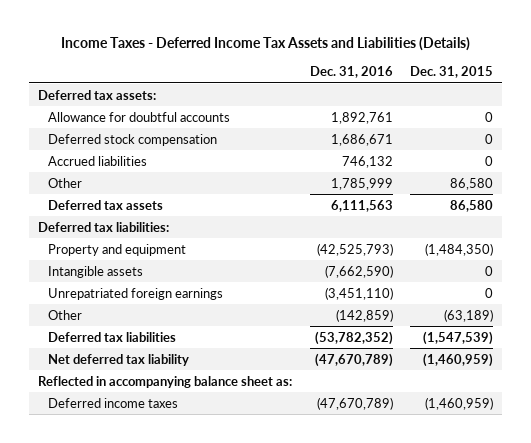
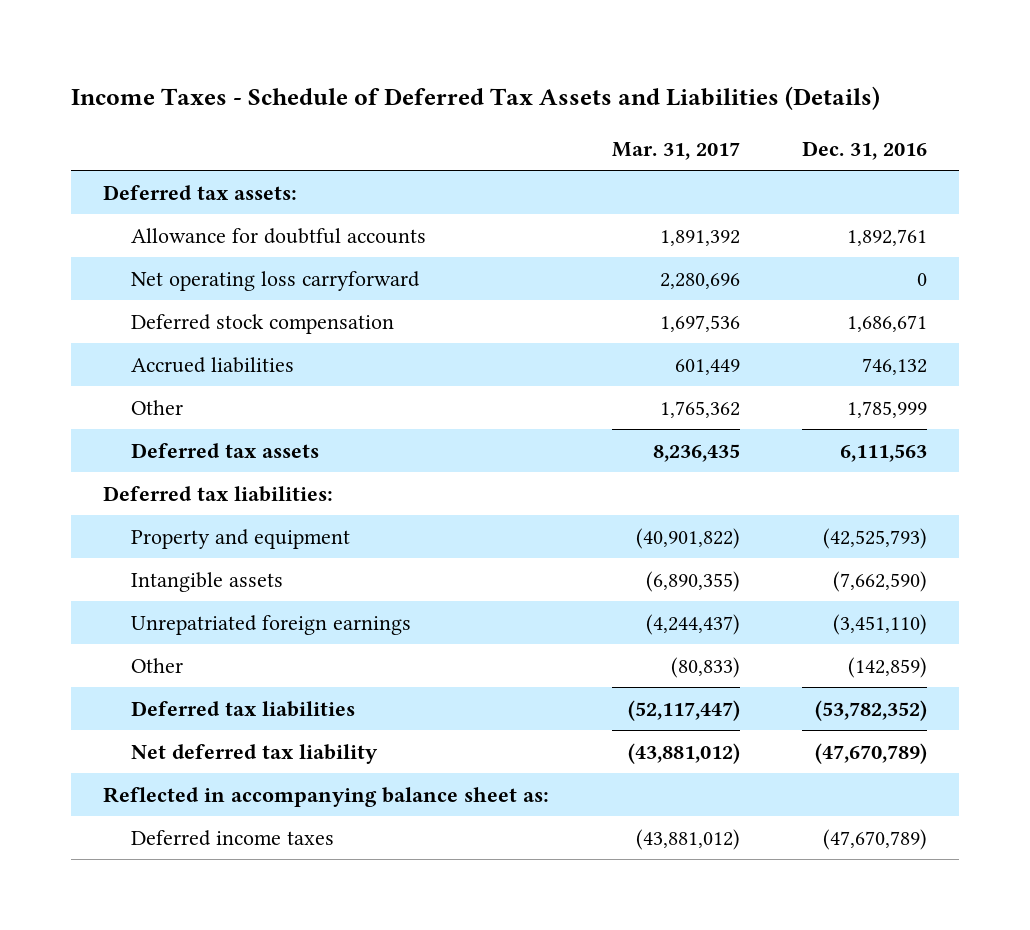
- Income Taxes - Deferred Income Tax Assets and Liabilities (Details)
+ Income Taxes - Schedule of Deferred Tax Assets and Liabilities (Details)
- | Dec. 31, 2016 | Dec. 31, 2015
+ | Mar. 31, 2017 | Dec. 31, 2016
+ Net operating loss carryforward | 2,280,696 | 0

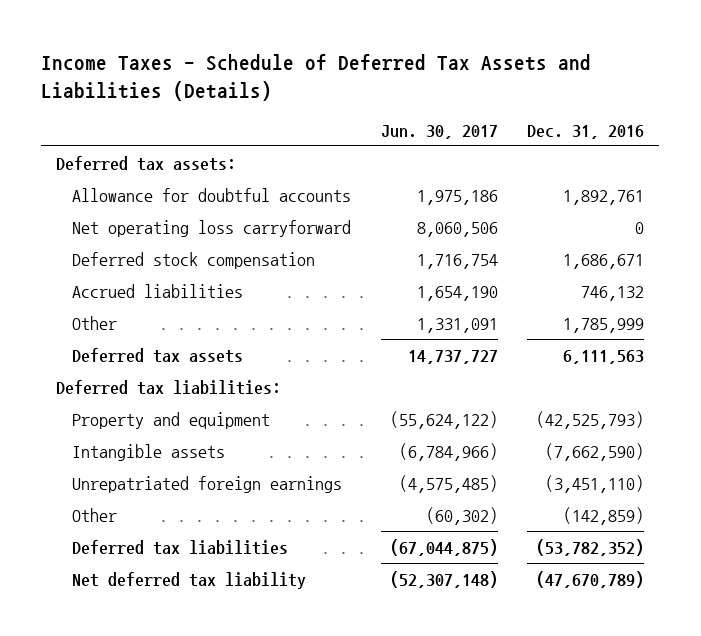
- | Mar. 31, 2017 | Dec. 31, 2016
+ | Jun. 30, 2017 | Dec. 31, 2016
- Reflected in accompanying balance sheet as:
- Deferred income taxes | (43,881,012) | (47,670,789)

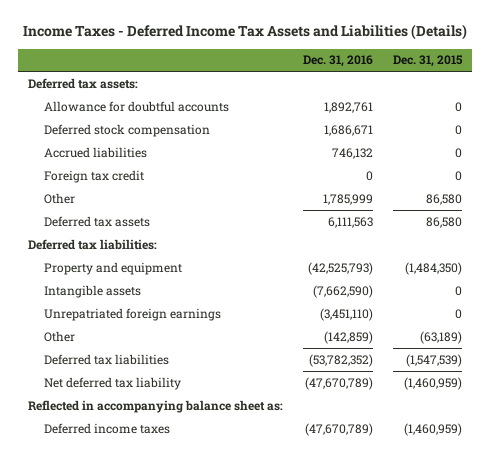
- Income Taxes - Schedule of Deferred Tax Assets and Liabilities (Details)
+ Income Taxes - Deferred Income Tax Assets and Liabilities (Details)
- | Jun. 30, 2017 | Dec. 31, 2016
+ | Dec. 31, 2016 | Dec. 31, 2015
- Net operating loss carryforward | 8,060,506 | 0
+ Foreign tax credit | 0 | 0
+ Reflected in accompanying balance sheet as:
+ Deferred income taxes | (47,670,789) | (1,460,959)

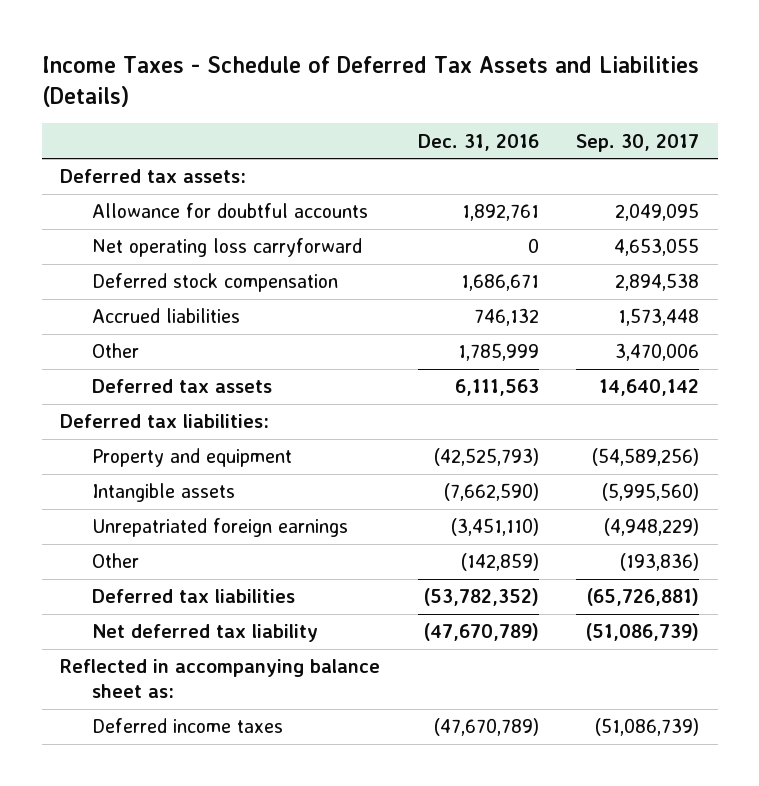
- Income Taxes - Deferred Income Tax Assets and Liabilities (Details)
+ Income Taxes - Schedule of Deferred Tax Assets and Liabilities (Details)
- | Dec. 31, 2016 | Dec. 31, 2015
+ | Dec. 31, 2016 | Sep. 30, 2017
+ Net operating loss carryforward | 0 | 4,653,055
- Foreign tax credit | 0 | 0

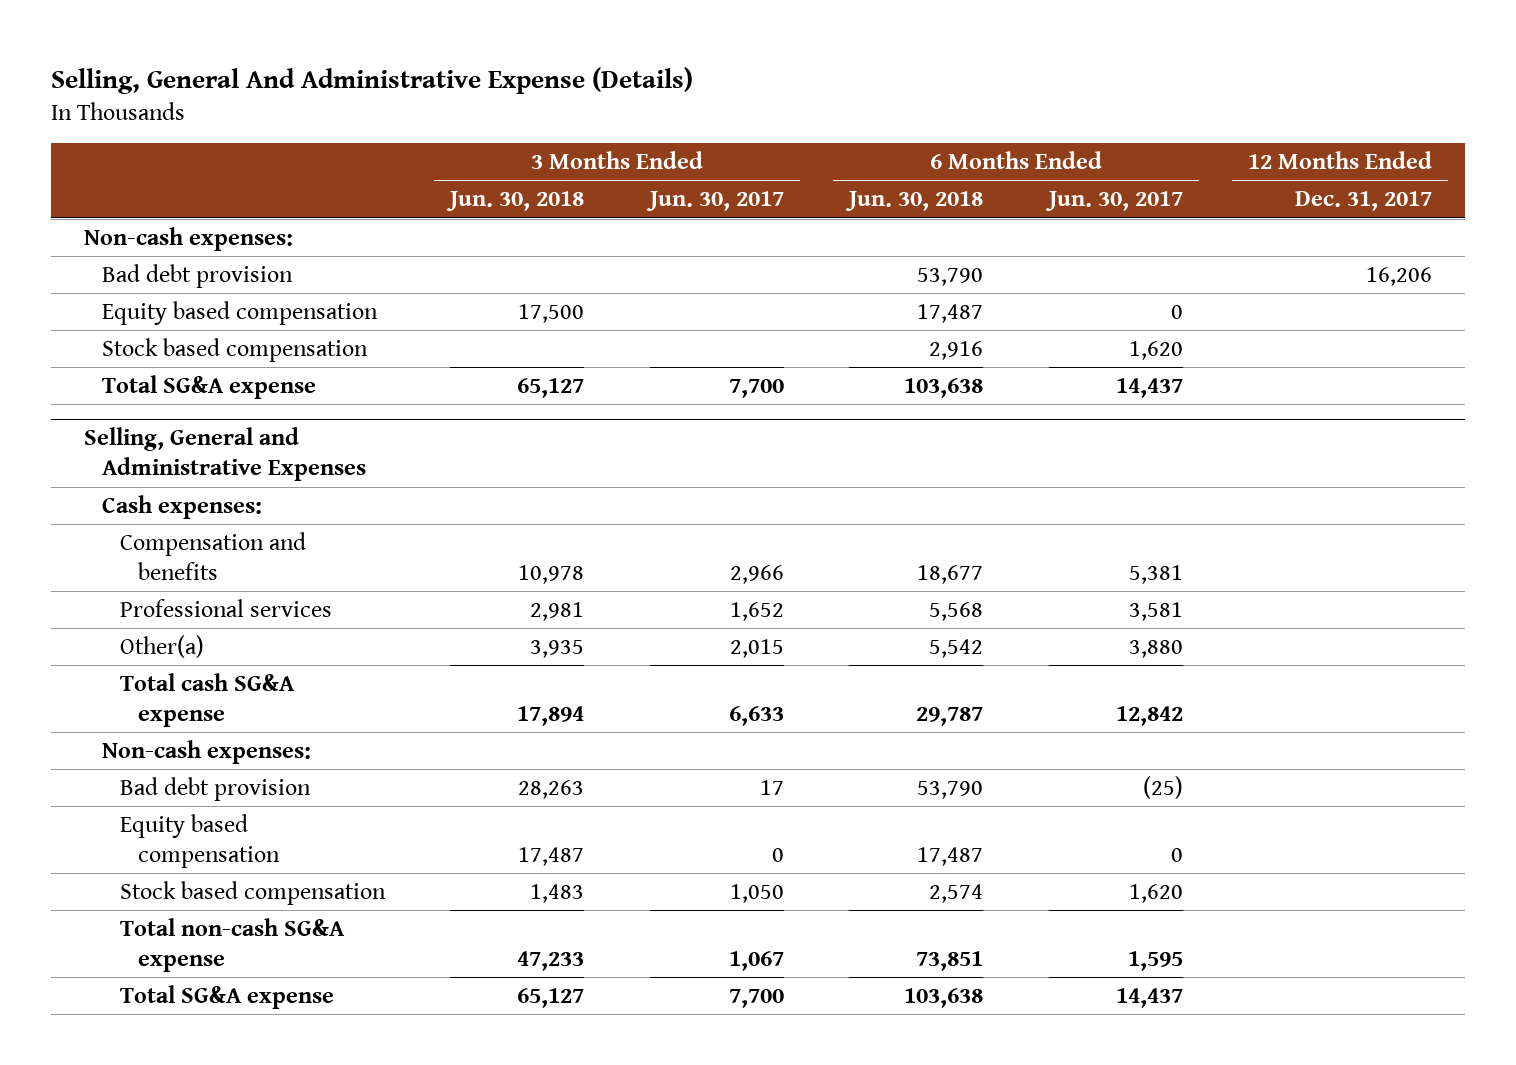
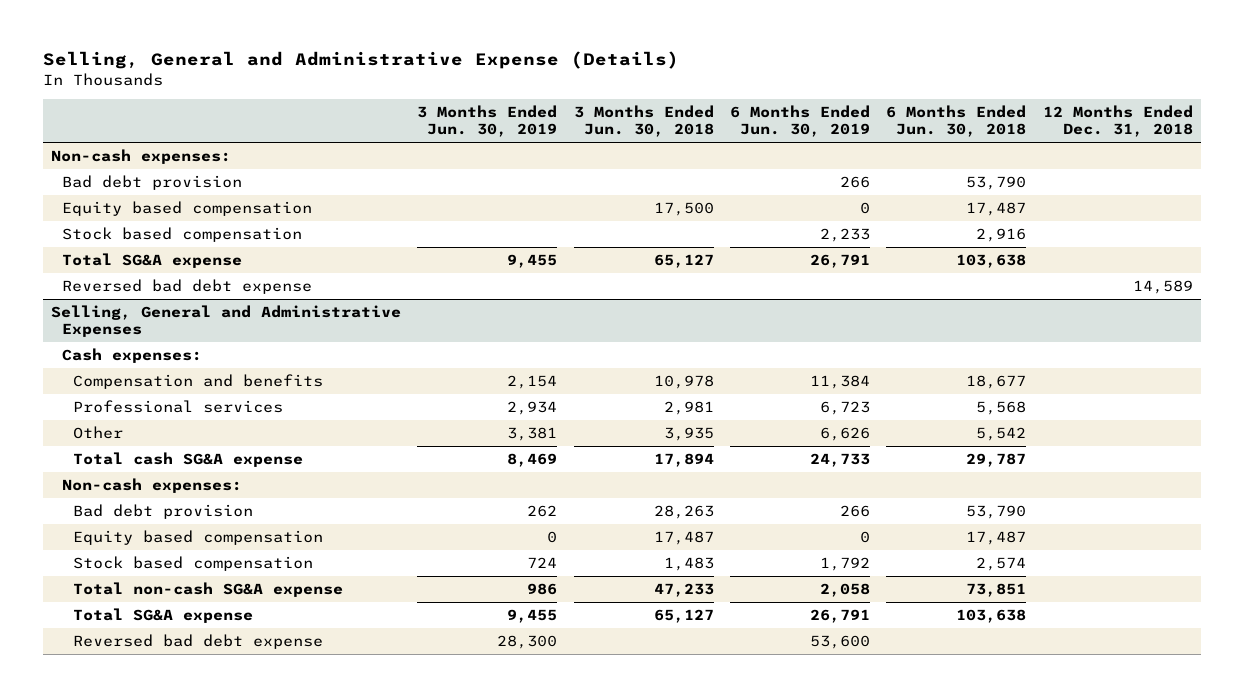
- Selling, General And Administrative Expense (Details)
+ Selling, General and Administrative Expense (Details)
- | 3 Months Ended Jun. 30, 2018 | 3 Months Ended Jun. 30, 2017 | 6 Months Ended Jun. 30, 2018 | 6 Months Ended Jun. 30, 2017 | 12 Months Ended Dec. 31, 2017
+ | 3 Months Ended Jun. 30, 2019 | 3 Months Ended Jun. 30, 2018 | 6 Months Ended Jun. 30, 2019 | 6 Months Ended Jun. 30, 2018 | 12 Months Ended Dec. 31, 2018
+ Reversed bad debt expense | | | | | 14,589
@ Selling, General and Administrative Expenses
- Other(a) | 3,935 | 2,015 | 5,542 | 3,880 |
+ Other | 3,381 | 3,935 | 6,626 | 5,542 |
+ Reversed bad debt expense | 28,300 | | 53,600 | |

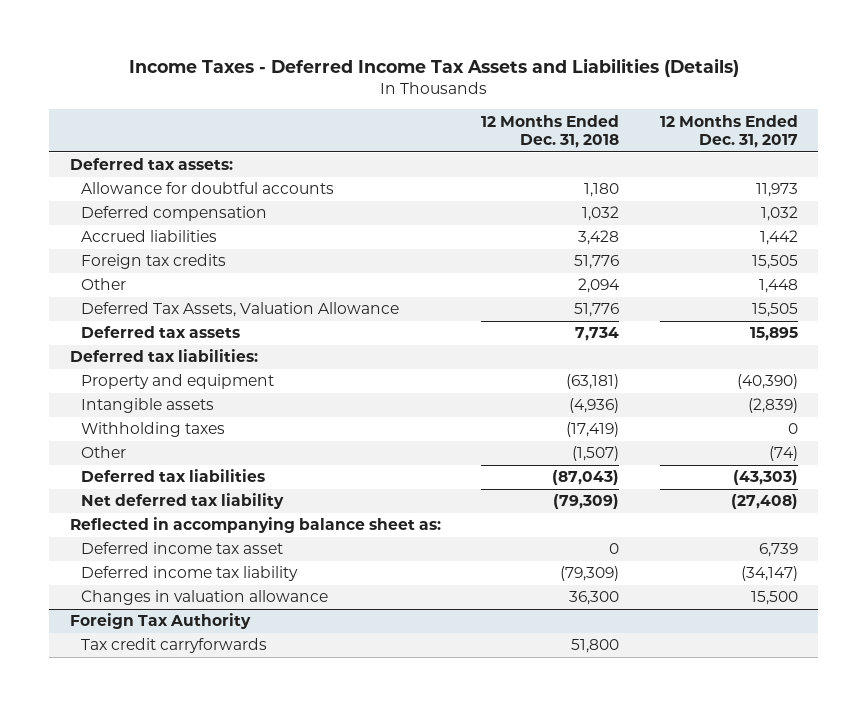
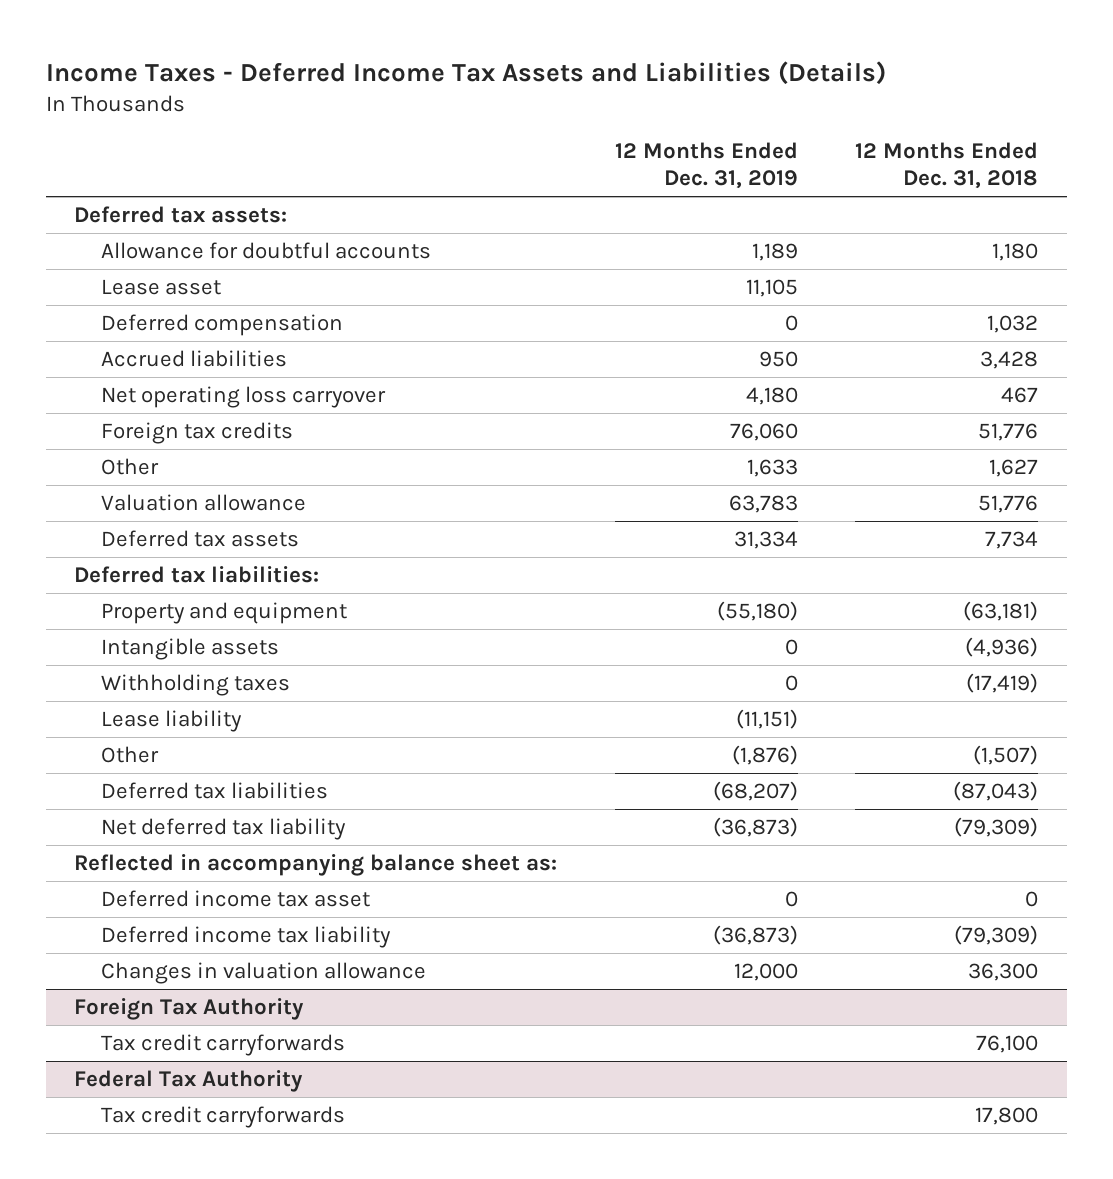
- | 12 Months Ended Dec. 31, 2018 | 12 Months Ended Dec. 31, 2017
+ | 12 Months Ended Dec. 31, 2019 | 12 Months Ended Dec. 31, 2018
+ Lease asset | 11,105 |
+ Net operating loss carryover | 4,180 | 467
- Other | 2,094 | 1,448
- Deferred Tax Assets, Valuation Allowance | 51,776 | 15,505
+ Other | 1,633 | 1,627
+ Valuation allowance | 63,783 | 51,776
+ Lease liability | (11,151) |
@ Foreign Tax Authority
- Tax credit carryforwards | 51,800 |
+ Tax credit carryforwards | | 76,100
+ Federal Tax Authority
+ Tax credit carryforwards | | 17,800

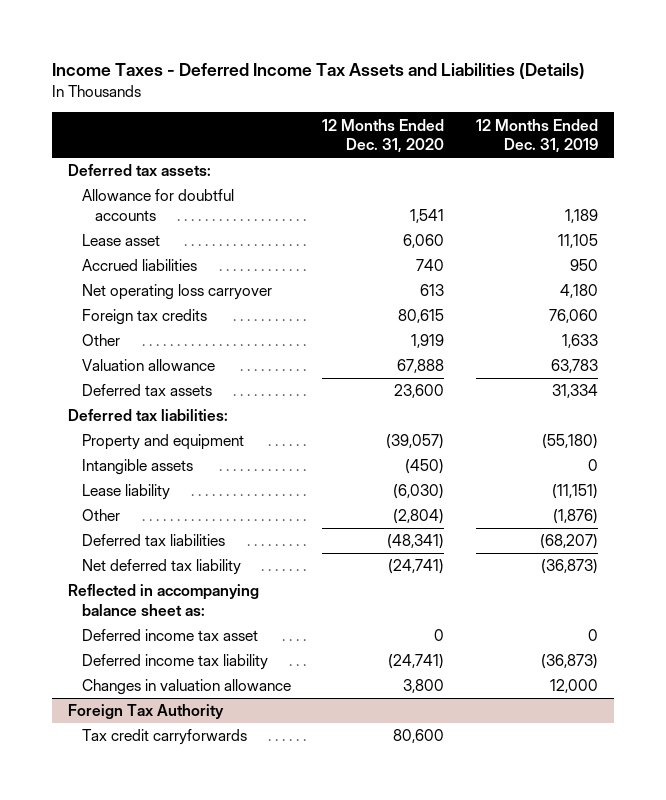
- | 12 Months Ended Dec. 31, 2019 | 12 Months Ended Dec. 31, 2018
+ | 12 Months Ended Dec. 31, 2020 | 12 Months Ended Dec. 31, 2019
- Deferred compensation | 0 | 1,032
- Withholding taxes | 0 | (17,419)
- Federal Tax Authority
- Tax credit carryforwards | | 17,800

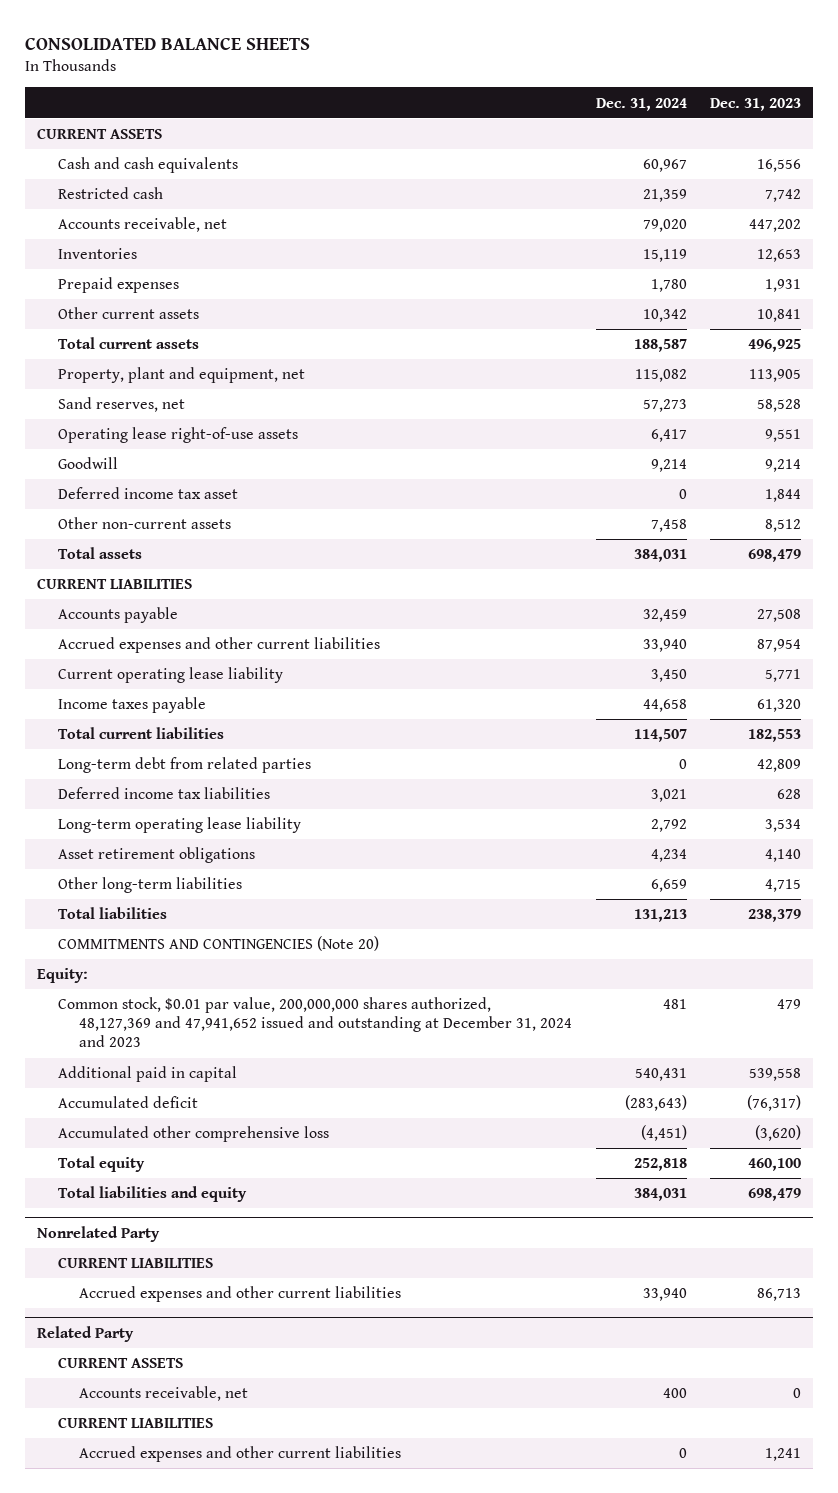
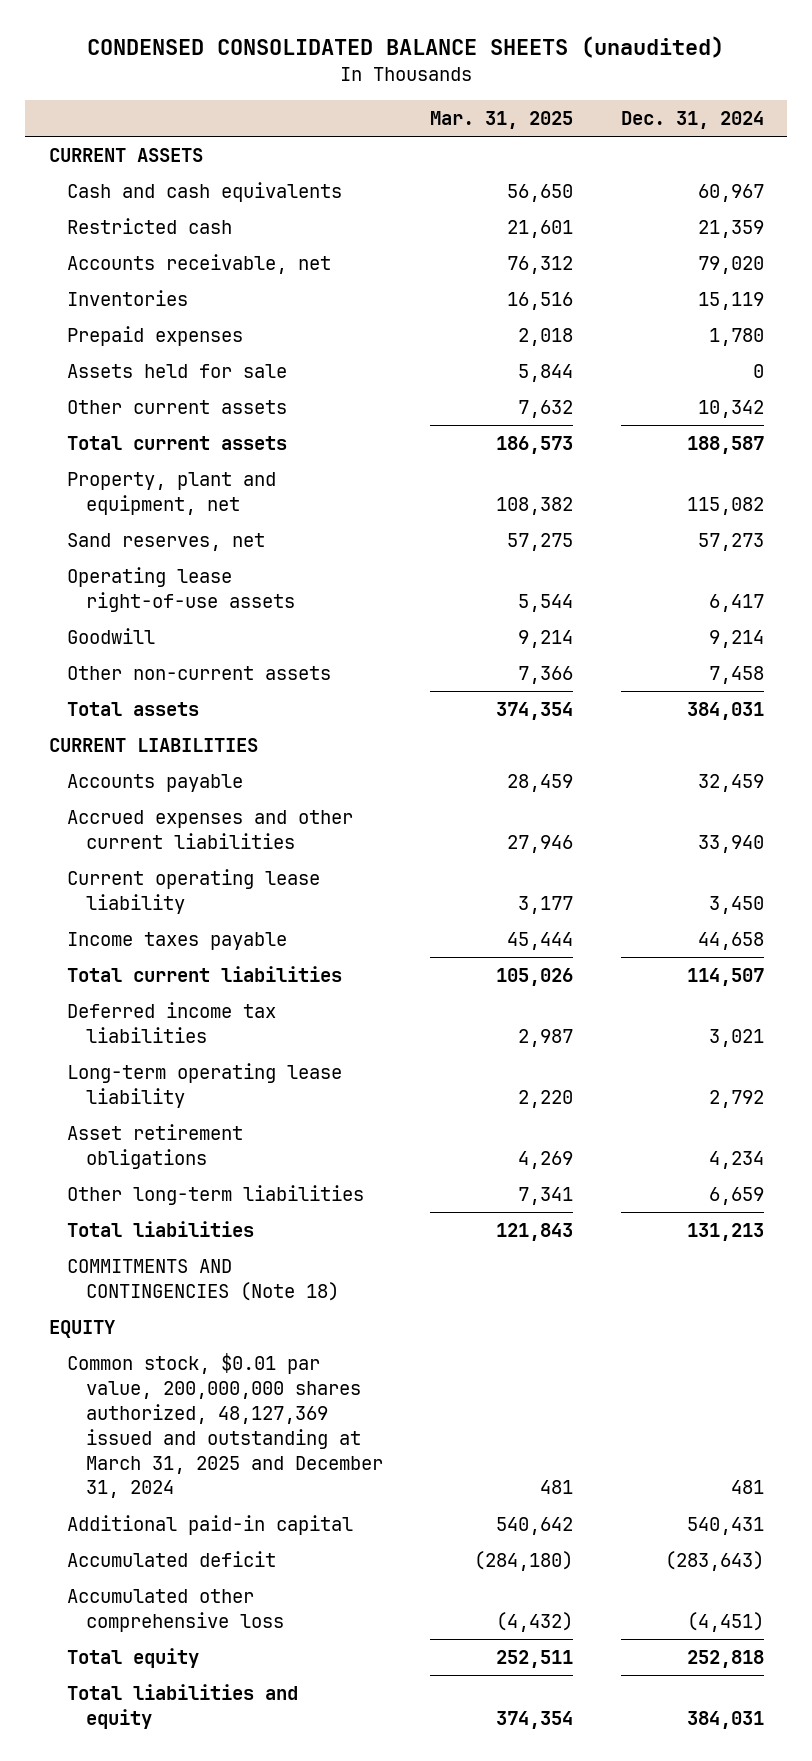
- CONSOLIDATED BALANCE SHEETS
+ CONDENSED CONSOLIDATED BALANCE SHEETS (unaudited)
- | Dec. 31, 2024 | Dec. 31, 2023
+ | Mar. 31, 2025 | Dec. 31, 2024
+ Assets held for sale | 5,844 | 0
- Deferred income tax asset | 0 | 1,844
- Long-term debt from related parties | 0 | 42,809
- COMMITMENTS AND CONTINGENCIES (Note 20)
- Equity:
- Common stock, $0.01 par value, 200,000,000 shares authorized, 48,127,369 and 47,941,652 issued and outstanding at December 31, 2024 and 2023 | 481 | 479
- Additional paid in capital | 540,431 | 539,558
+ COMMITMENTS AND CONTINGENCIES (Note 18)
+ EQUITY
+ Common stock, $0.01 par value, 200,000,000 shares authorized, 48,127,369 issued and outstanding at March 31, 2025 and December 31, 2024 | 481 | 481
+ Additional paid-in capital | 540,642 | 540,431
- Nonrelated Party
- CURRENT LIABILITIES
- Accrued expenses and other current liabilities | 33,940 | 86,713
- Related Party
- CURRENT ASSETS
- Accounts receivable, net | 400 | 0
- CURRENT LIABILITIES
- Accrued expenses and other current liabilities | 0 | 1,241

